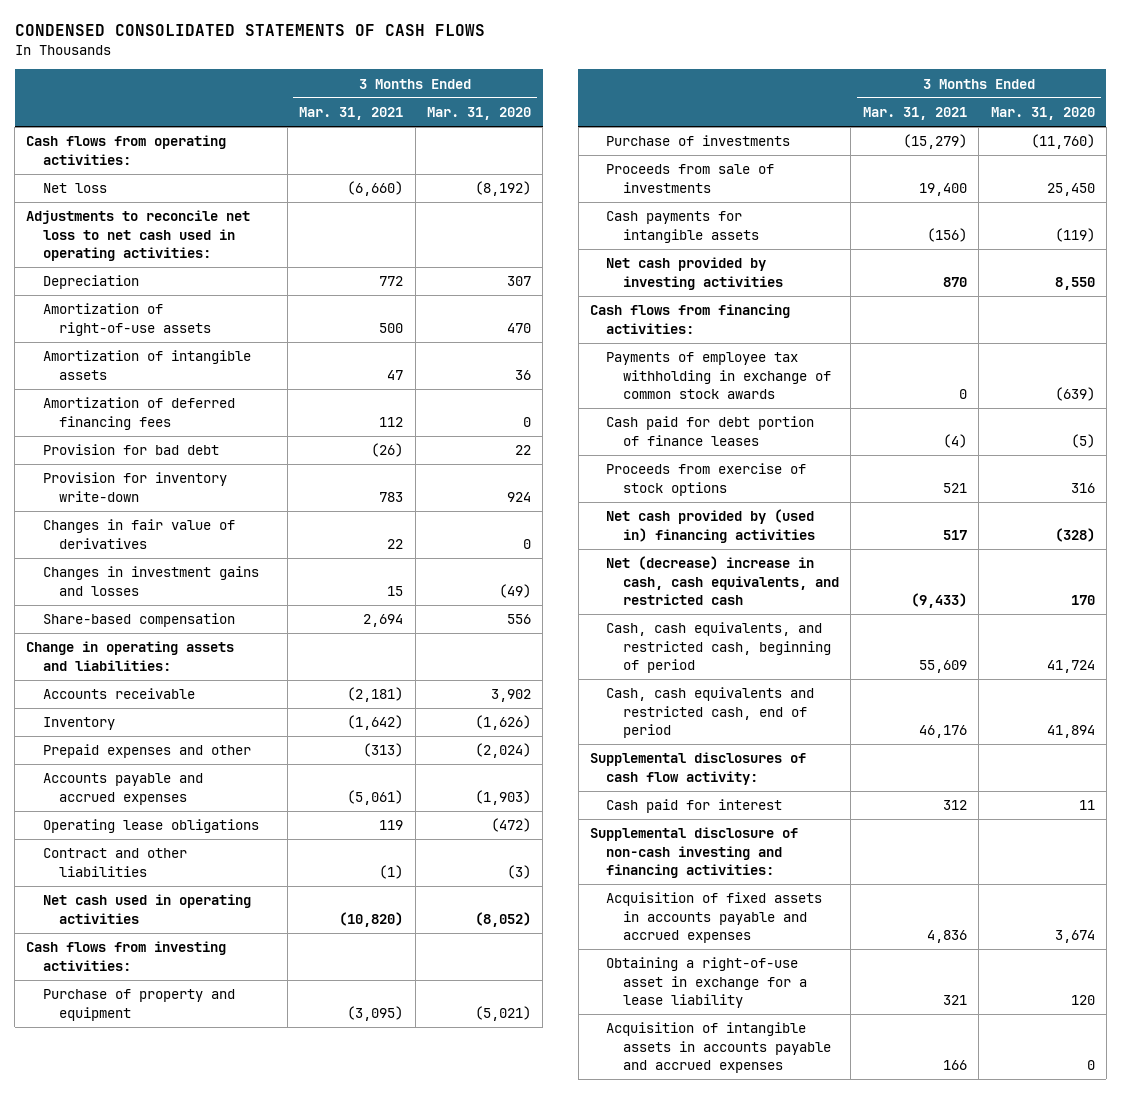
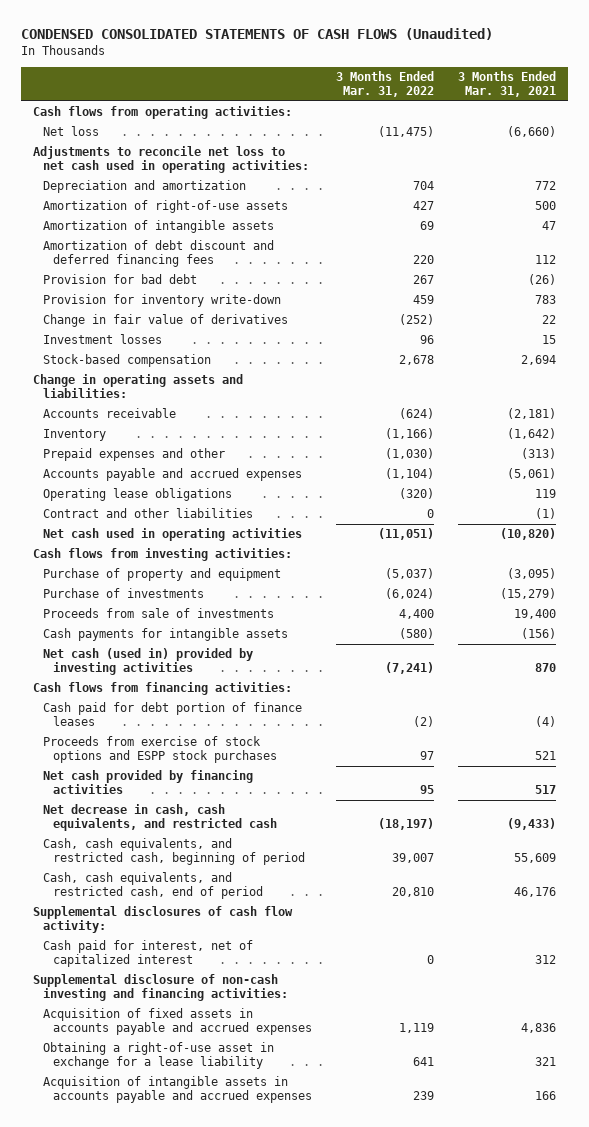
- CONDENSED CONSOLIDATED STATEMENTS OF CASH FLOWS
+ CONDENSED CONSOLIDATED STATEMENTS OF CASH FLOWS (Unaudited)
- | 3 Months Ended Mar. 31, 2021 | 3 Months Ended Mar. 31, 2020
+ | 3 Months Ended Mar. 31, 2022 | 3 Months Ended Mar. 31, 2021
- Depreciation | 772 | 307
+ Depreciation and amortization | 704 | 772
- Amortization of deferred financing fees | 112 | 0
+ Amortization of debt discount and deferred financing fees | 220 | 112
- Changes in fair value of derivatives | 22 | 0
- Changes in investment gains and losses | 15 | (49)
- Share-based compensation | 2,694 | 556
+ Change in fair value of derivatives | (252) | 22
+ Investment losses | 96 | 15
+ Stock-based compensation | 2,678 | 2,694
- Net cash provided by investing activities | 870 | 8,550
+ Net cash (used in) provided by investing activities | (7,241) | 870
- Payments of employee tax withholding in exchange of common stock awards | 0 | (639)
- Proceeds from exercise of stock options | 521 | 316
- Net cash provided by (used in) financing activities | 517 | (328)
- Net (decrease) increase in cash, cash equivalents, and restricted cash | (9,433) | 170
+ Proceeds from exercise of stock options and ESPP stock purchases | 97 | 521
+ Net cash provided by financing activities | 95 | 517
+ Net decrease in cash, cash equivalents, and restricted cash | (18,197) | (9,433)
- Cash, cash equivalents and restricted cash, end of period | 46,176 | 41,894
+ Cash, cash equivalents, and restricted cash, end of period | 20,810 | 46,176
- Cash paid for interest | 312 | 11
+ Cash paid for interest, net of capitalized interest | 0 | 312

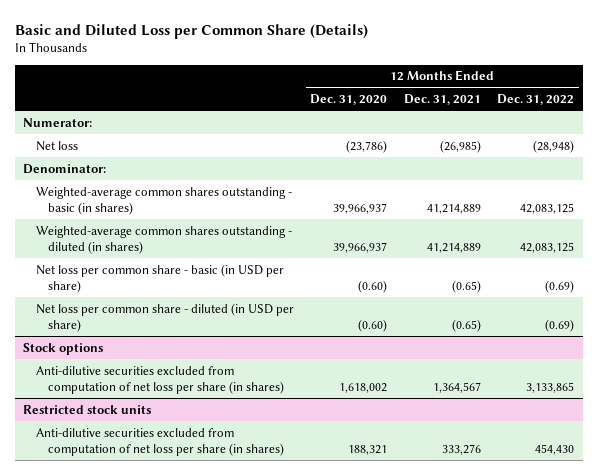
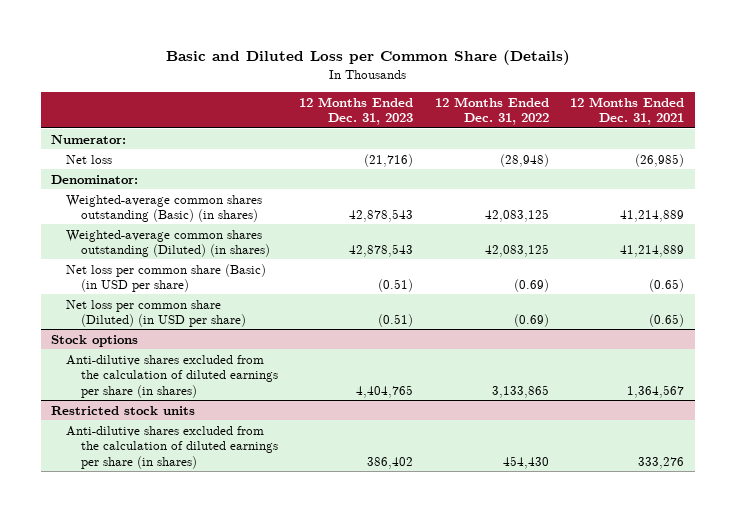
- | 12 Months Ended Dec. 31, 2020 | 12 Months Ended Dec. 31, 2021 | 12 Months Ended Dec. 31, 2022
+ | 12 Months Ended Dec. 31, 2023 | 12 Months Ended Dec. 31, 2022 | 12 Months Ended Dec. 31, 2021
- Weighted-average common shares outstanding - basic (in shares) | 39,966,937 | 41,214,889 | 42,083,125
- Weighted-average common shares outstanding - diluted (in shares) | 39,966,937 | 41,214,889 | 42,083,125
- Net loss per common share - basic (in USD per share) | (0.60) | (0.65) | (0.69)
- Net loss per common share - diluted (in USD per share) | (0.60) | (0.65) | (0.69)
+ Weighted-average common shares outstanding (Basic) (in shares) | 42,878,543 | 42,083,125 | 41,214,889
+ Weighted-average common shares outstanding (Diluted) (in shares) | 42,878,543 | 42,083,125 | 41,214,889
+ Net loss per common share (Basic) (in USD per share) | (0.51) | (0.69) | (0.65)
+ Net loss per common share (Diluted) (in USD per share) | (0.51) | (0.69) | (0.65)
@ Stock options
- Anti-dilutive securities excluded from computation of net loss per share (in shares) | 1,618,002 | 1,364,567 | 3,133,865
+ Anti-dilutive shares excluded from the calculation of diluted earnings per share (in shares) | 4,404,765 | 3,133,865 | 1,364,567
@ Restricted stock units
- Anti-dilutive securities excluded from computation of net loss per share (in shares) | 188,321 | 333,276 | 454,430
+ Anti-dilutive shares excluded from the calculation of diluted earnings per share (in shares) | 386,402 | 454,430 | 333,276

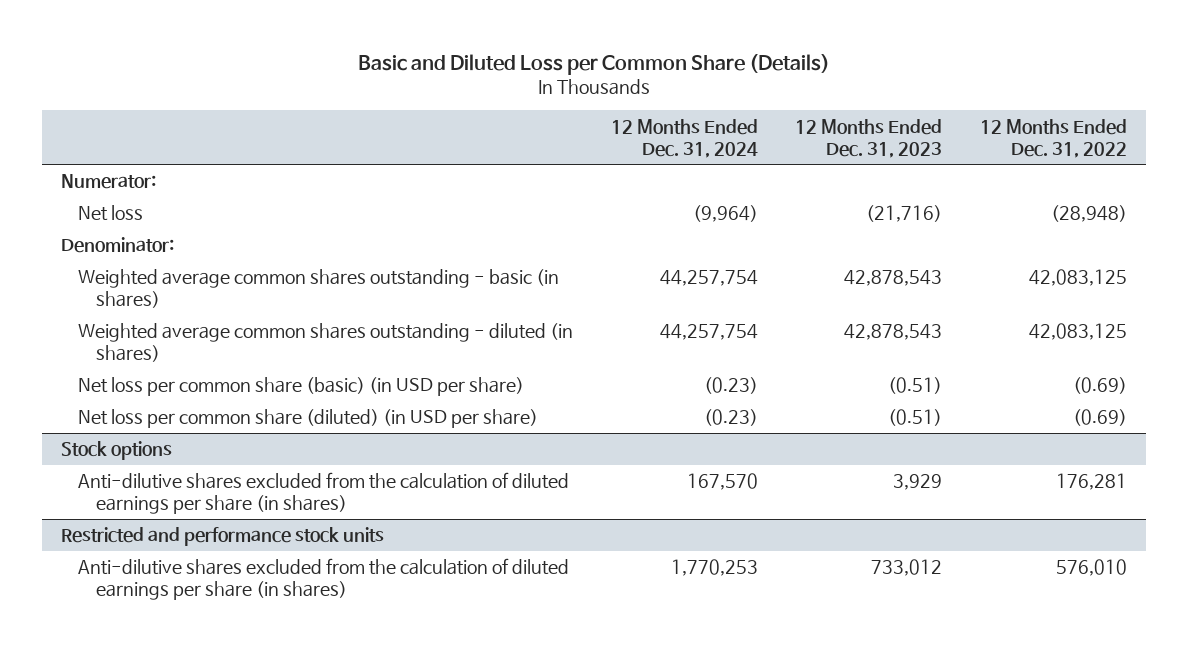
- | 12 Months Ended Dec. 31, 2023 | 12 Months Ended Dec. 31, 2022 | 12 Months Ended Dec. 31, 2021
+ | 12 Months Ended Dec. 31, 2024 | 12 Months Ended Dec. 31, 2023 | 12 Months Ended Dec. 31, 2022
- Weighted-average common shares outstanding (Basic) (in shares) | 42,878,543 | 42,083,125 | 41,214,889
- Weighted-average common shares outstanding (Diluted) (in shares) | 42,878,543 | 42,083,125 | 41,214,889
- Net loss per common share (Basic) (in USD per share) | (0.51) | (0.69) | (0.65)
- Net loss per common share (Diluted) (in USD per share) | (0.51) | (0.69) | (0.65)
+ Weighted average common shares outstanding - basic (in shares) | 44,257,754 | 42,878,543 | 42,083,125
+ Weighted average common shares outstanding - diluted (in shares) | 44,257,754 | 42,878,543 | 42,083,125
+ Net loss per common share (basic) (in USD per share) | (0.23) | (0.51) | (0.69)
+ Net loss per common share (diluted) (in USD per share) | (0.23) | (0.51) | (0.69)
@ Stock options
- Anti-dilutive shares excluded from the calculation of diluted earnings per share (in shares) | 4,404,765 | 3,133,865 | 1,364,567
- Restricted stock units
- Anti-dilutive shares excluded from the calculation of diluted earnings per share (in shares) | 386,402 | 454,430 | 333,276
@ Stock options
+ Anti-dilutive shares excluded from the calculation of diluted earnings per share (in shares) | 167,570 | 3,929 | 176,281
+ Restricted and performance stock units
+ Anti-dilutive shares excluded from the calculation of diluted earnings per share (in shares) | 1,770,253 | 733,012 | 576,010

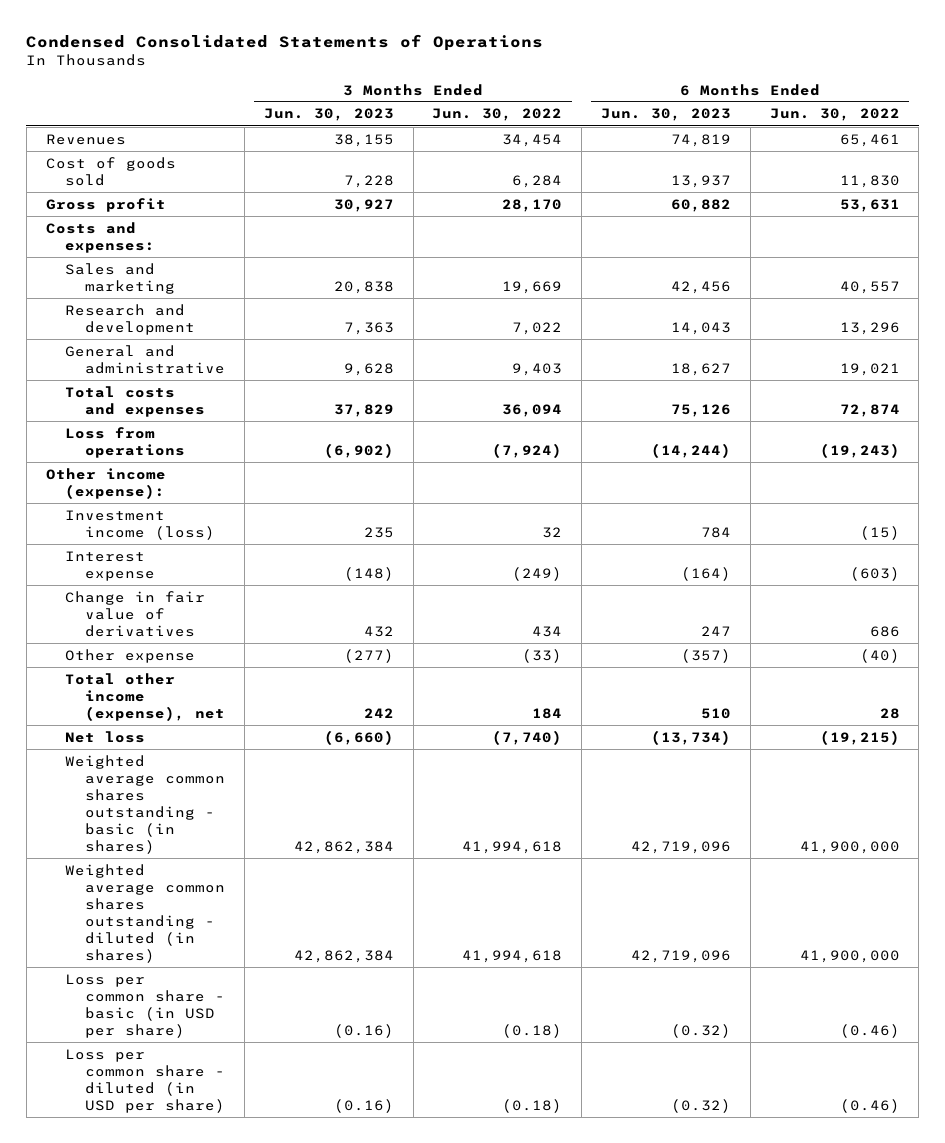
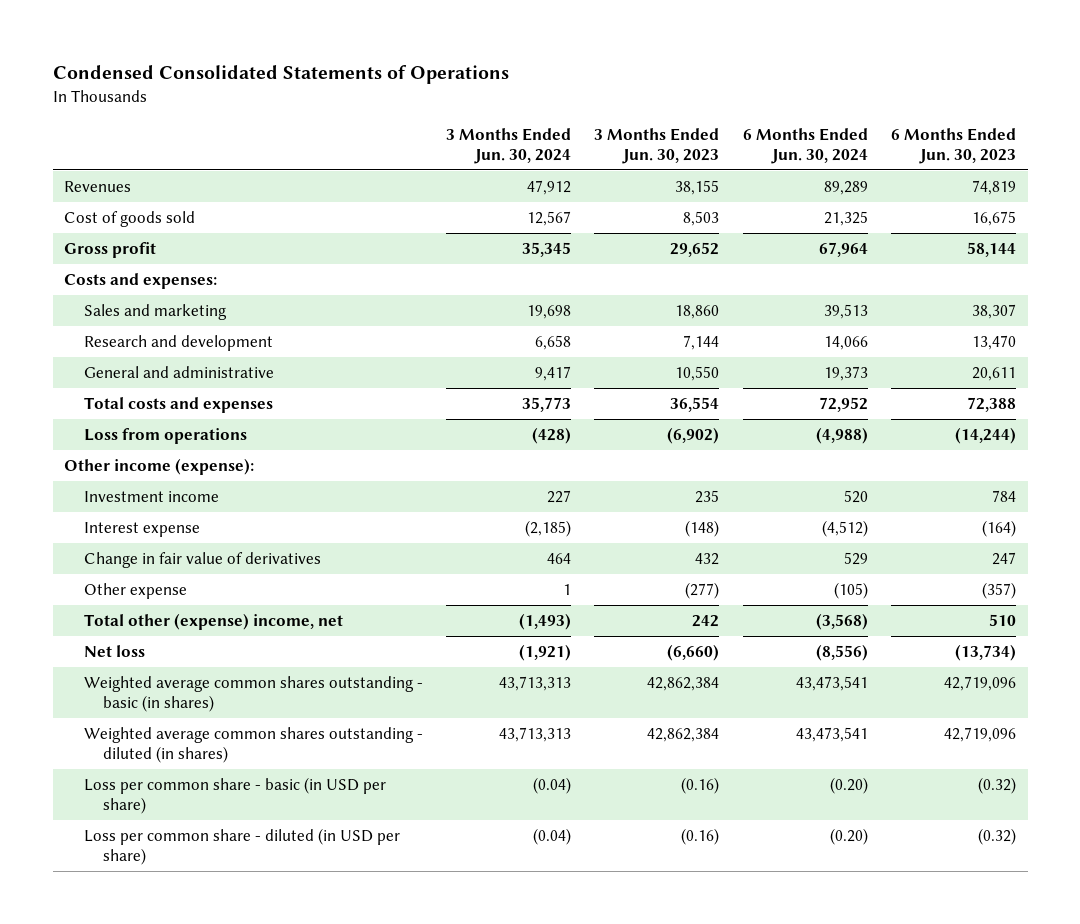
- | 3 Months Ended Jun. 30, 2023 | 3 Months Ended Jun. 30, 2022 | 6 Months Ended Jun. 30, 2023 | 6 Months Ended Jun. 30, 2022
+ | 3 Months Ended Jun. 30, 2024 | 3 Months Ended Jun. 30, 2023 | 6 Months Ended Jun. 30, 2024 | 6 Months Ended Jun. 30, 2023
- Cost of goods sold | 7,228 | 6,284 | 13,937 | 11,830
- Gross profit | 30,927 | 28,170 | 60,882 | 53,631
+ Cost of goods sold | 12,567 | 8,503 | 21,325 | 16,675
+ Gross profit | 35,345 | 29,652 | 67,964 | 58,144
- Sales and marketing | 20,838 | 19,669 | 42,456 | 40,557
- Research and development | 7,363 | 7,022 | 14,043 | 13,296
- General and administrative | 9,628 | 9,403 | 18,627 | 19,021
- Total costs and expenses | 37,829 | 36,094 | 75,126 | 72,874
+ Sales and marketing | 19,698 | 18,860 | 39,513 | 38,307
+ Research and development | 6,658 | 7,144 | 14,066 | 13,470
+ General and administrative | 9,417 | 10,550 | 19,373 | 20,611
+ Total costs and expenses | 35,773 | 36,554 | 72,952 | 72,388
- Investment income (loss) | 235 | 32 | 784 | (15)
+ Investment income | 227 | 235 | 520 | 784
- Total other income (expense), net | 242 | 184 | 510 | 28
+ Total other (expense) income, net | (1,493) | 242 | (3,568) | 510

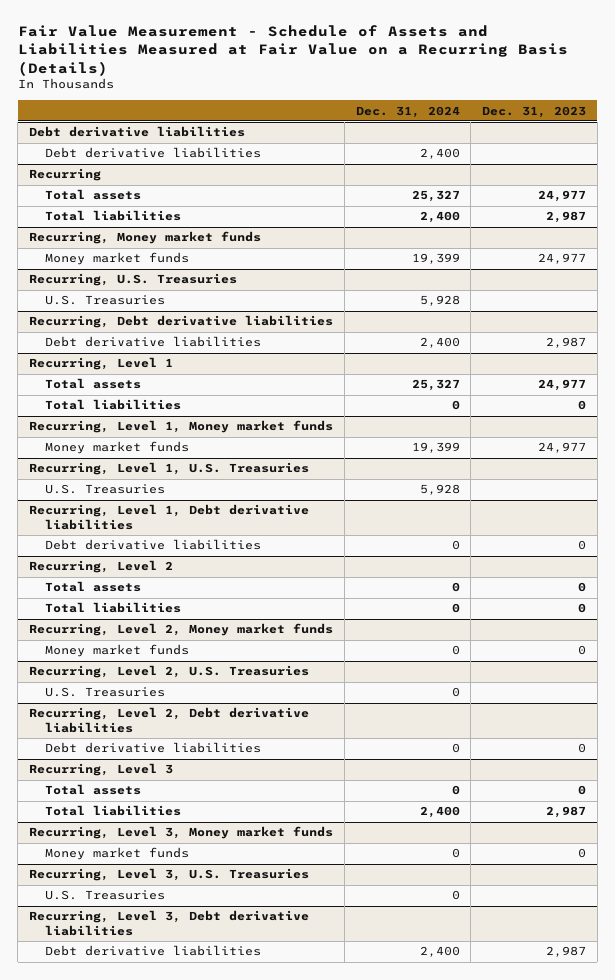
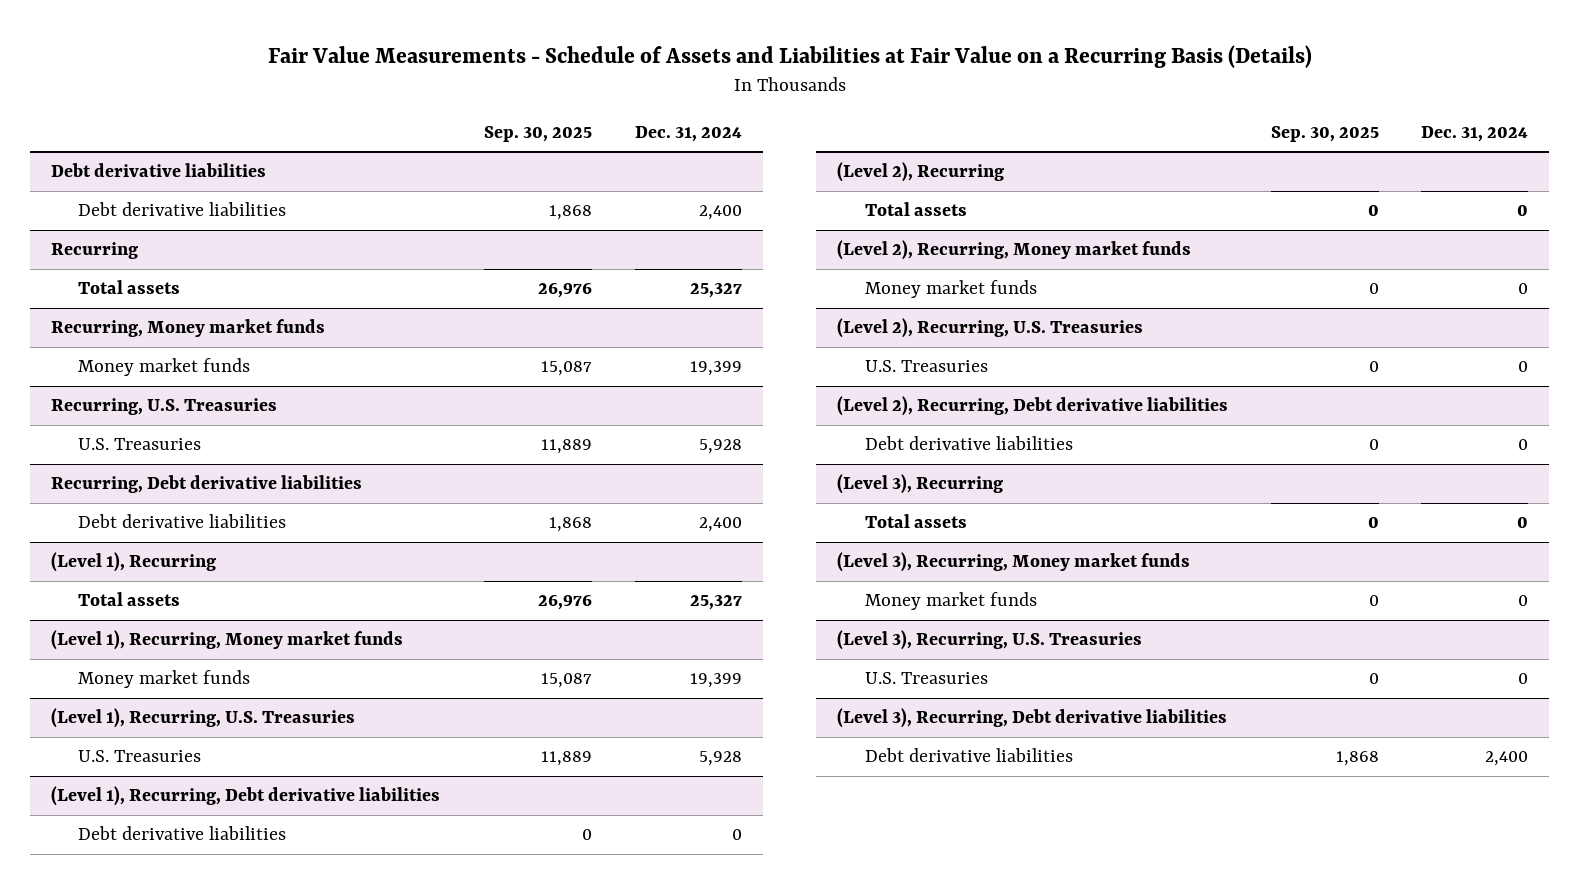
- Fair Value Measurement - Schedule of Assets and Liabilities Measured at Fair Value on a Recurring Basis (Details)
+ Fair Value Measurements - Schedule of Assets and Liabilities at Fair Value on a Recurring Basis (Details)
- | Dec. 31, 2024 | Dec. 31, 2023
+ | Sep. 30, 2025 | Dec. 31, 2024
@ Recurring
- Total liabilities | 2,400 | 2,987
- Recurring, Level 1
+ (Level 1), Recurring
- Total liabilities | 0 | 0
- Recurring, Level 1, Money market funds
+ (Level 1), Recurring, Money market funds
- Recurring, Level 1, U.S. Treasuries
+ (Level 1), Recurring, U.S. Treasuries
- Recurring, Level 1, Debt derivative liabilities
+ (Level 1), Recurring, Debt derivative liabilities
- Recurring, Level 2
+ (Level 2), Recurring
- Total liabilities | 0 | 0
- Recurring, Level 2, Money market funds
+ (Level 2), Recurring, Money market funds
- Recurring, Level 2, U.S. Treasuries
+ (Level 2), Recurring, U.S. Treasuries
- Recurring, Level 2, Debt derivative liabilities
+ (Level 2), Recurring, Debt derivative liabilities
- Recurring, Level 3
+ (Level 3), Recurring
- Total liabilities | 2,400 | 2,987
- Recurring, Level 3, Money market funds
+ (Level 3), Recurring, Money market funds
- Recurring, Level 3, U.S. Treasuries
+ (Level 3), Recurring, U.S. Treasuries
- Recurring, Level 3, Debt derivative liabilities
+ (Level 3), Recurring, Debt derivative liabilities

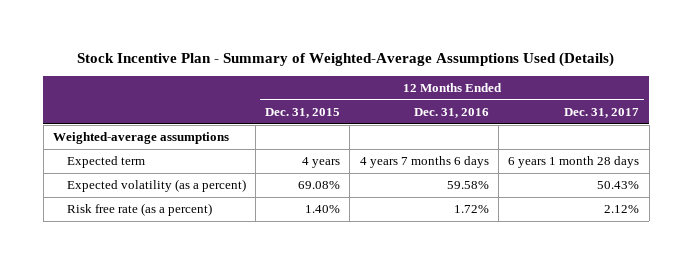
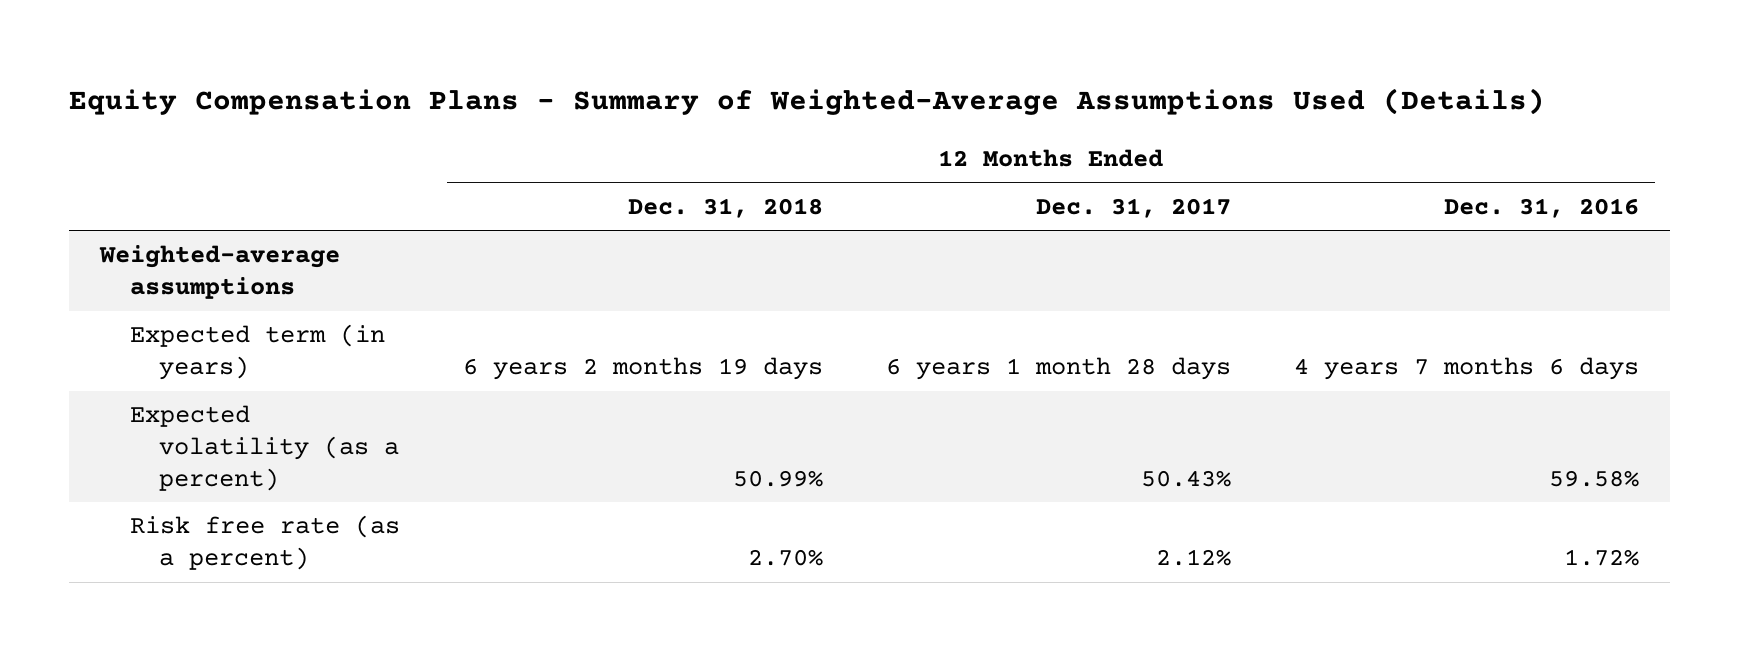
- Stock Incentive Plan - Summary of Weighted-Average Assumptions Used (Details)
+ Equity Compensation Plans - Summary of Weighted-Average Assumptions Used (Details)
- | 12 Months Ended Dec. 31, 2015 | 12 Months Ended Dec. 31, 2016 | 12 Months Ended Dec. 31, 2017
+ | 12 Months Ended Dec. 31, 2018 | 12 Months Ended Dec. 31, 2017 | 12 Months Ended Dec. 31, 2016
- Expected term | 4 years | 4 years 7 months 6 days | 6 years 1 month 28 days
+ Expected term (in years) | 6 years 2 months 19 days | 6 years 1 month 28 days | 4 years 7 months 6 days

